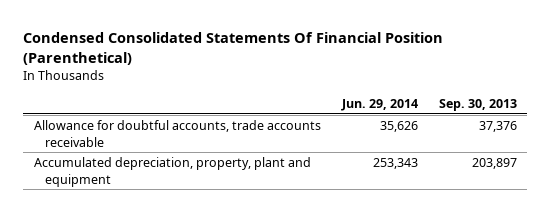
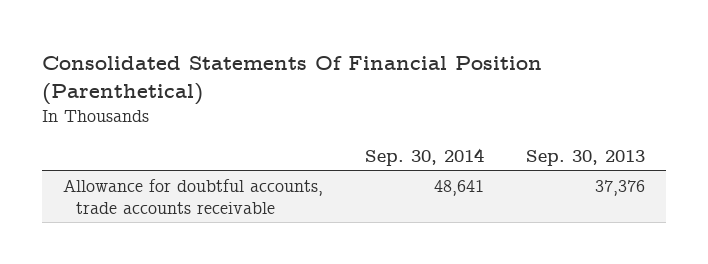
- Condensed Consolidated Statements Of Financial Position (Parenthetical)
+ Consolidated Statements Of Financial Position (Parenthetical)
- | Jun. 29, 2014 | Sep. 30, 2013
+ | Sep. 30, 2014 | Sep. 30, 2013
- Accumulated depreciation, property, plant and equipment | 253,343 | 203,897

